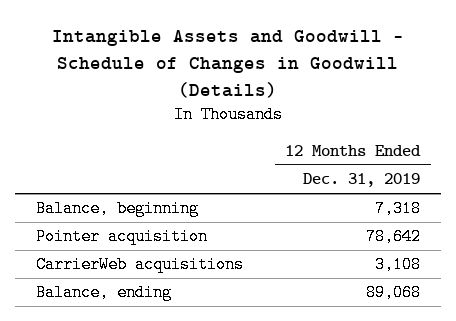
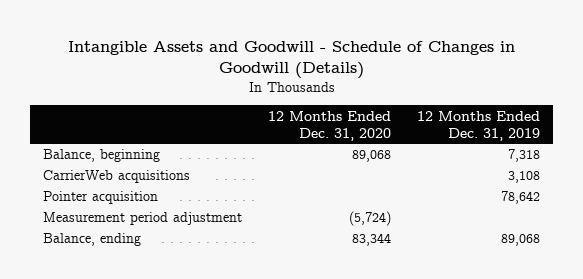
- | 12 Months Ended Dec. 31, 2019
+ | 12 Months Ended Dec. 31, 2020 | 12 Months Ended Dec. 31, 2019
moved down: Pointer acquisition | | 78,642
+ Measurement period adjustment | (5,724) |

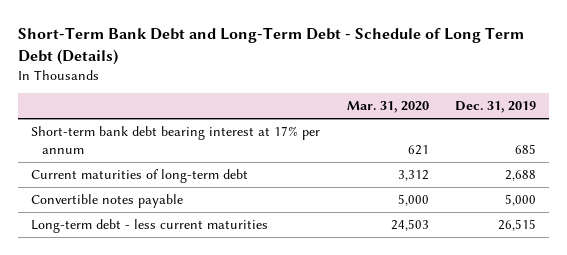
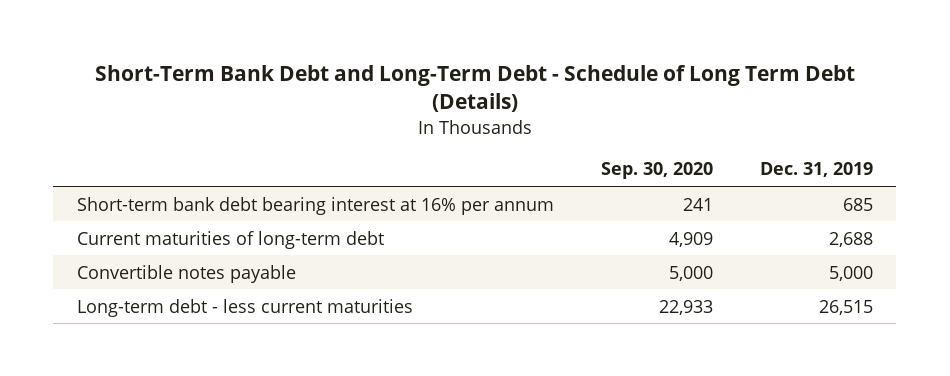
- | Mar. 31, 2020 | Dec. 31, 2019
+ | Sep. 30, 2020 | Dec. 31, 2019
- Short-term bank debt bearing interest at 17% per annum | 621 | 685
+ Short-term bank debt bearing interest at 16% per annum | 241 | 685

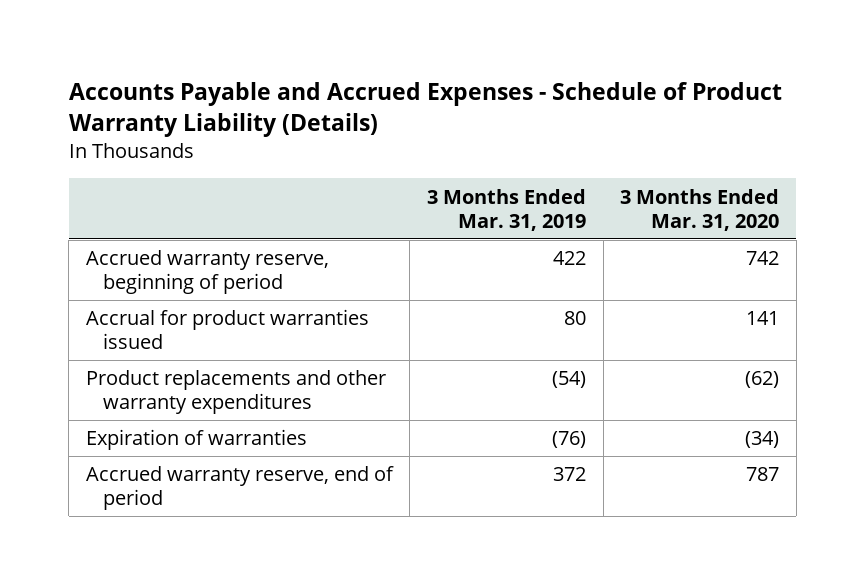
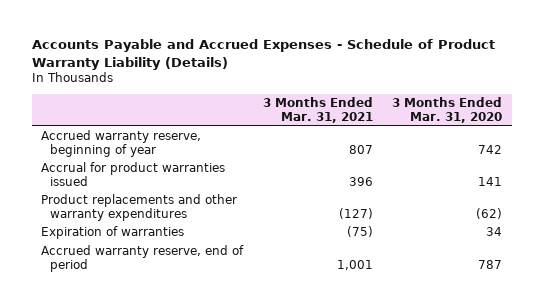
- | 3 Months Ended Mar. 31, 2019 | 3 Months Ended Mar. 31, 2020
+ | 3 Months Ended Mar. 31, 2021 | 3 Months Ended Mar. 31, 2020
- Accrued warranty reserve, beginning of period | 422 | 742
+ Accrued warranty reserve, beginning of year | 807 | 742
- Expiration of warranties | (76) | (34)
+ Expiration of warranties | (75) | 34

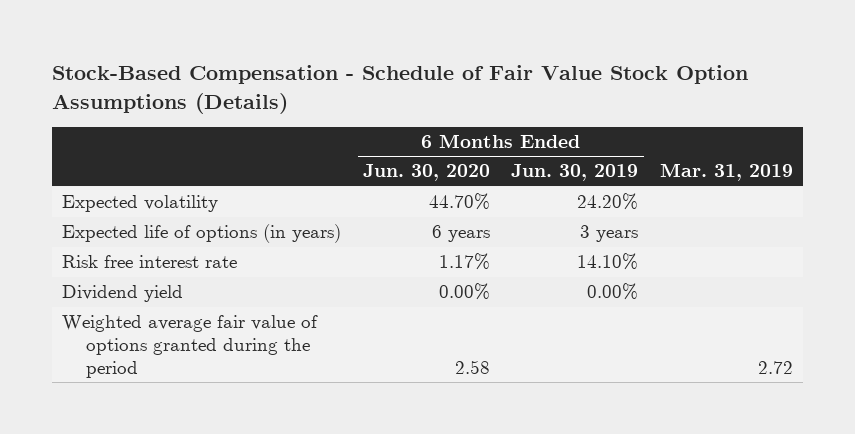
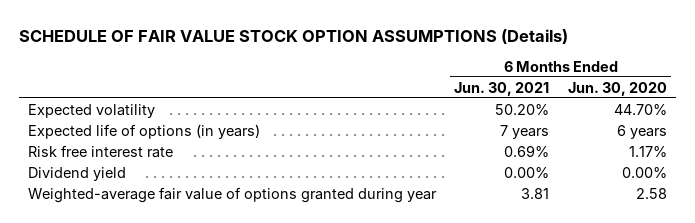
- Stock-Based Compensation - Schedule of Fair Value Stock Option Assumptions (Details)
+ SCHEDULE OF FAIR VALUE STOCK OPTION ASSUMPTIONS (Details)
- | 6 Months Ended Jun. 30, 2020 | 6 Months Ended Jun. 30, 2019 | Mar. 31, 2019
+ | 6 Months Ended Jun. 30, 2021 | 6 Months Ended Jun. 30, 2020
- Weighted average fair value of options granted during the period | 2.58 | | 2.72
+ Weighted-average fair value of options granted during year | 3.81 | 2.58

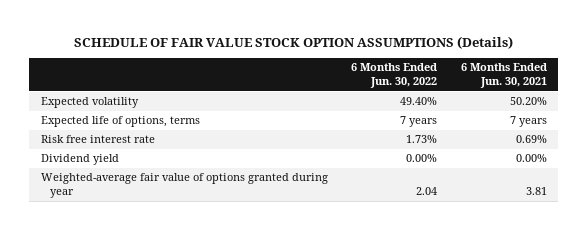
- | 6 Months Ended Jun. 30, 2021 | 6 Months Ended Jun. 30, 2020
+ | 6 Months Ended Jun. 30, 2022 | 6 Months Ended Jun. 30, 2021
- Expected life of options (in years) | 7 years | 6 years
+ Expected life of options, terms | 7 years | 7 years

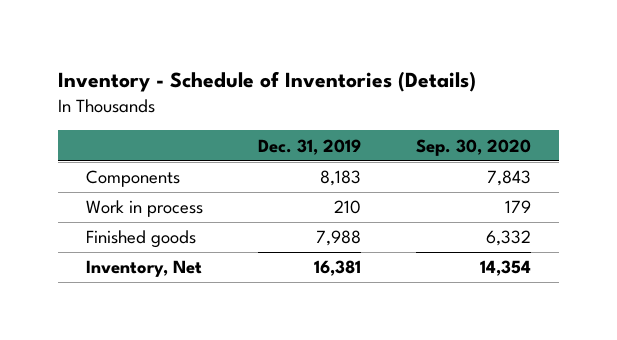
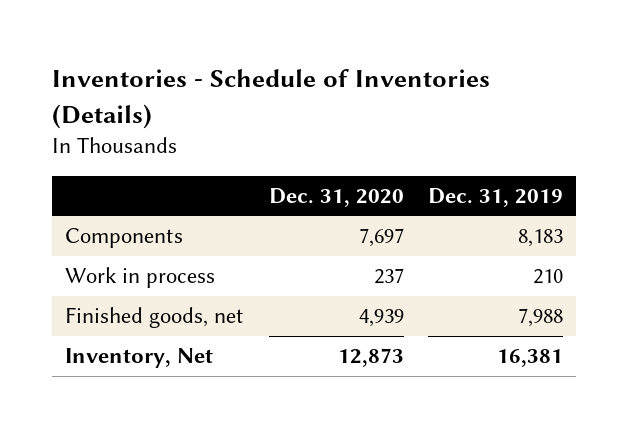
- Inventory - Schedule of Inventories (Details)
+ Inventories - Schedule of Inventories (Details)
- | Dec. 31, 2019 | Sep. 30, 2020
+ | Dec. 31, 2020 | Dec. 31, 2019
- Finished goods | 7,988 | 6,332
+ Finished goods, net | 4,939 | 7,988

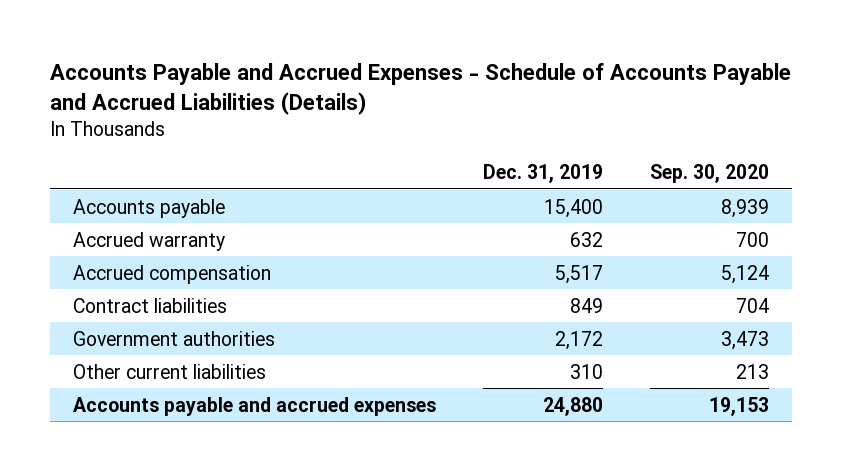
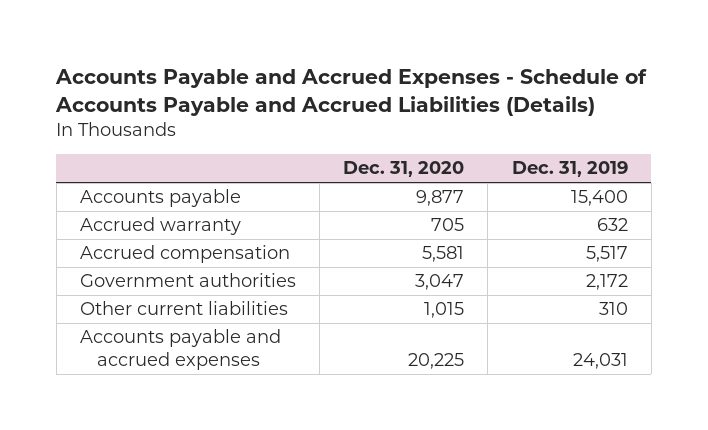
- | Dec. 31, 2019 | Sep. 30, 2020
+ | Dec. 31, 2020 | Dec. 31, 2019
- Contract liabilities | 849 | 704
- Accounts payable and accrued expenses | 24,880 | 19,153
+ Accounts payable and accrued expenses | 20,225 | 24,031

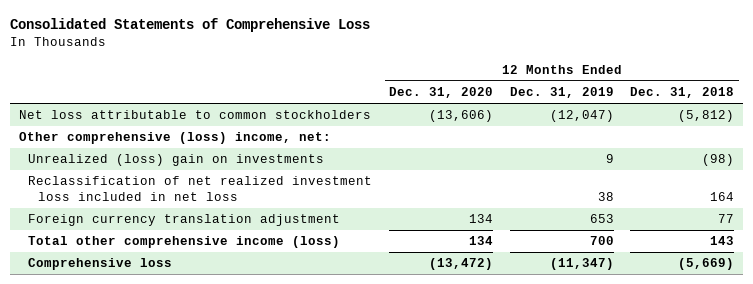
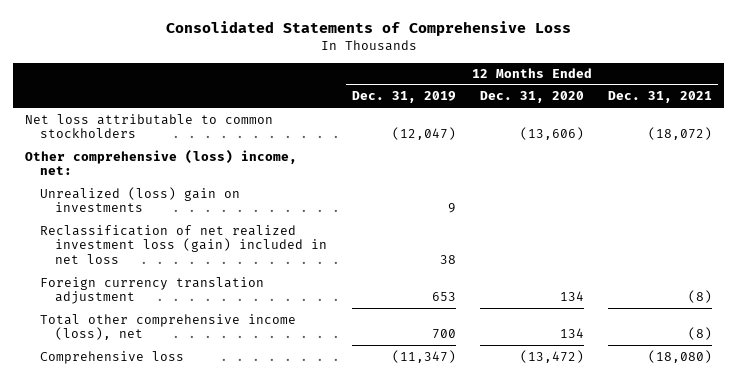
- | 12 Months Ended Dec. 31, 2020 | 12 Months Ended Dec. 31, 2019 | 12 Months Ended Dec. 31, 2018
+ | 12 Months Ended Dec. 31, 2019 | 12 Months Ended Dec. 31, 2020 | 12 Months Ended Dec. 31, 2021
- Reclassification of net realized investment loss included in net loss | | 38 | 164
+ Reclassification of net realized investment loss (gain) included in net loss | 38 | |
- Total other comprehensive income (loss) | 134 | 700 | 143
+ Total other comprehensive income (loss), net | 700 | 134 | (8)

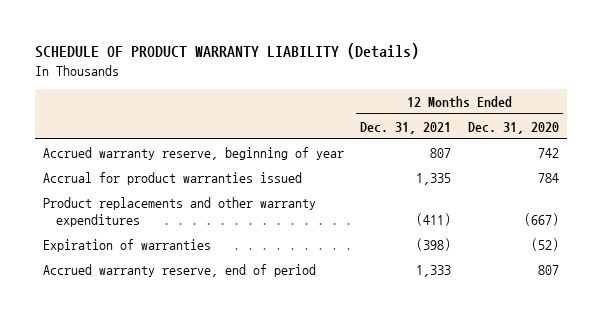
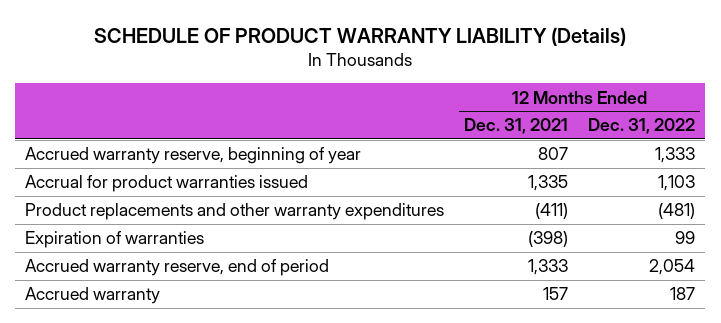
- | 12 Months Ended Dec. 31, 2021 | 12 Months Ended Dec. 31, 2020
+ | 12 Months Ended Dec. 31, 2021 | 12 Months Ended Dec. 31, 2022
+ Accrued warranty | 157 | 187

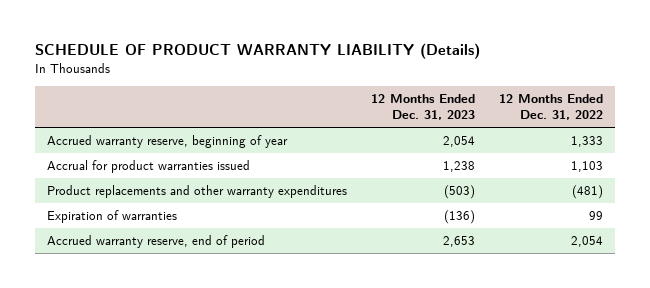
- | 12 Months Ended Dec. 31, 2021 | 12 Months Ended Dec. 31, 2022
+ | 12 Months Ended Dec. 31, 2023 | 12 Months Ended Dec. 31, 2022
- Accrued warranty | 157 | 187

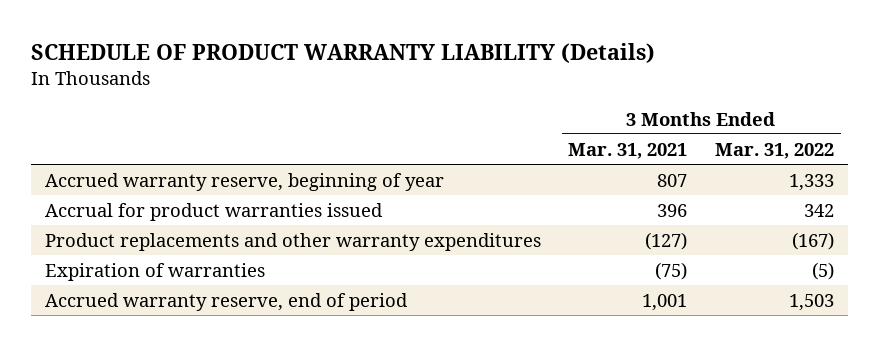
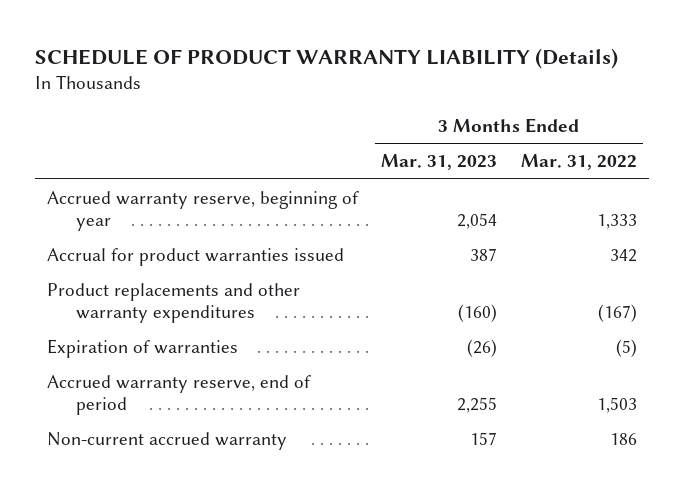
- | 3 Months Ended Mar. 31, 2021 | 3 Months Ended Mar. 31, 2022
+ | 3 Months Ended Mar. 31, 2023 | 3 Months Ended Mar. 31, 2022
+ Non-current accrued warranty | 157 | 186

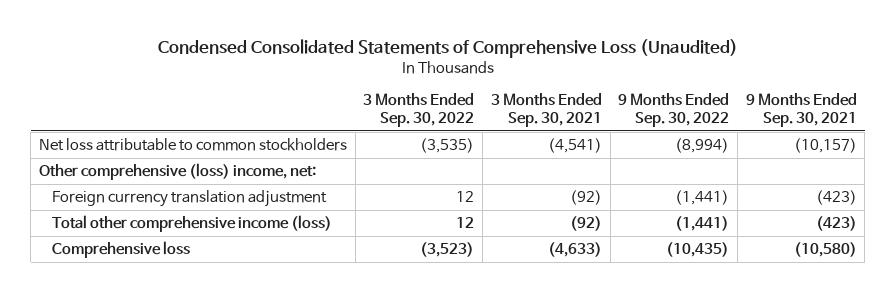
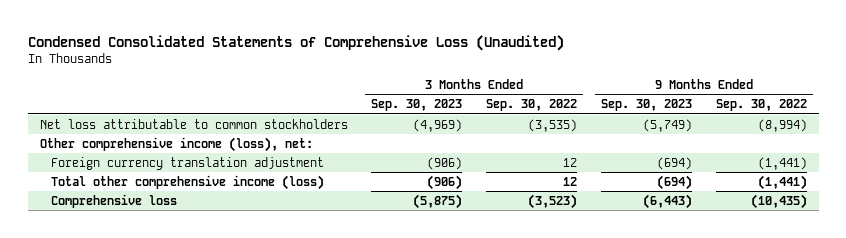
- | 3 Months Ended Sep. 30, 2022 | 3 Months Ended Sep. 30, 2021 | 9 Months Ended Sep. 30, 2022 | 9 Months Ended Sep. 30, 2021
+ | 3 Months Ended Sep. 30, 2023 | 3 Months Ended Sep. 30, 2022 | 9 Months Ended Sep. 30, 2023 | 9 Months Ended Sep. 30, 2022
- Other comprehensive (loss) income, net:
+ Other comprehensive income (loss), net:

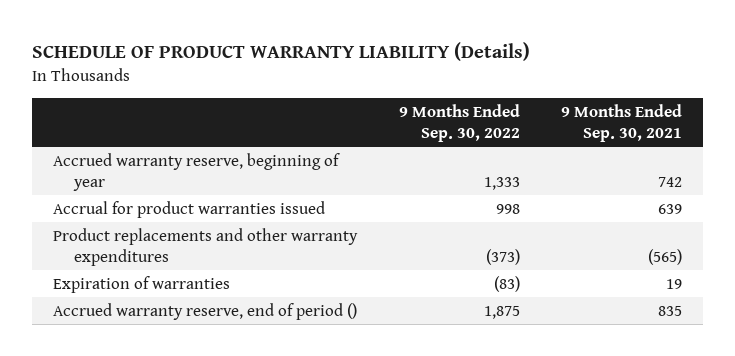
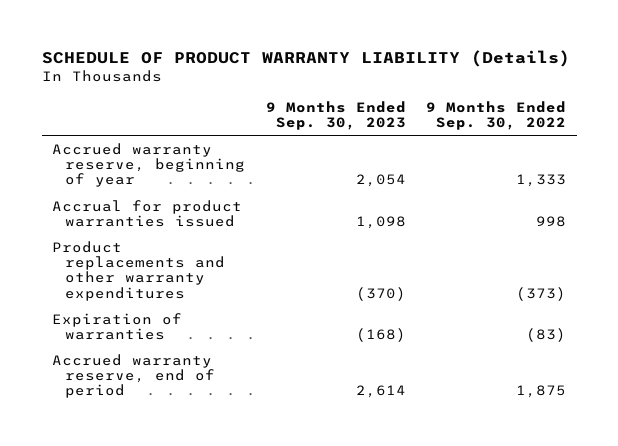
- | 9 Months Ended Sep. 30, 2022 | 9 Months Ended Sep. 30, 2021
+ | 9 Months Ended Sep. 30, 2023 | 9 Months Ended Sep. 30, 2022
- Accrued warranty reserve, end of period () | 1,875 | 835
+ Accrued warranty reserve, end of period | 2,614 | 1,875

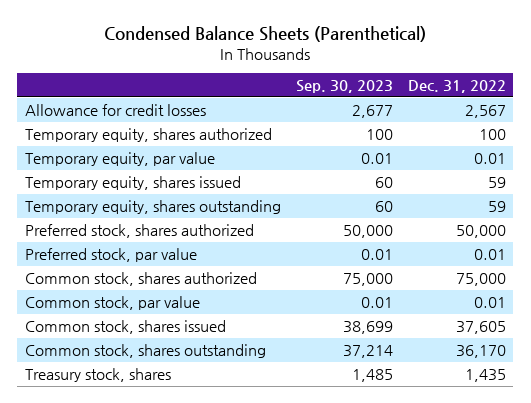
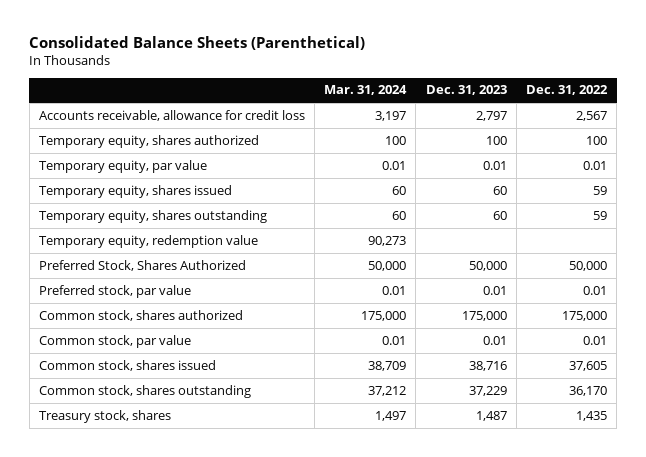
- Condensed Balance Sheets (Parenthetical)
+ Consolidated Balance Sheets (Parenthetical)
- | Sep. 30, 2023 | Dec. 31, 2022
+ | Mar. 31, 2024 | Dec. 31, 2023 | Dec. 31, 2022
- Allowance for credit losses | 2,677 | 2,567
+ Accounts receivable, allowance for credit loss | 3,197 | 2,797 | 2,567
- Preferred stock, shares authorized | 50,000 | 50,000
+ Temporary equity, redemption value | 90,273 | |
+ Preferred Stock, Shares Authorized | 50,000 | 50,000 | 50,000
- Common stock, shares authorized | 75,000 | 75,000
+ Common stock, shares authorized | 175,000 | 175,000 | 175,000

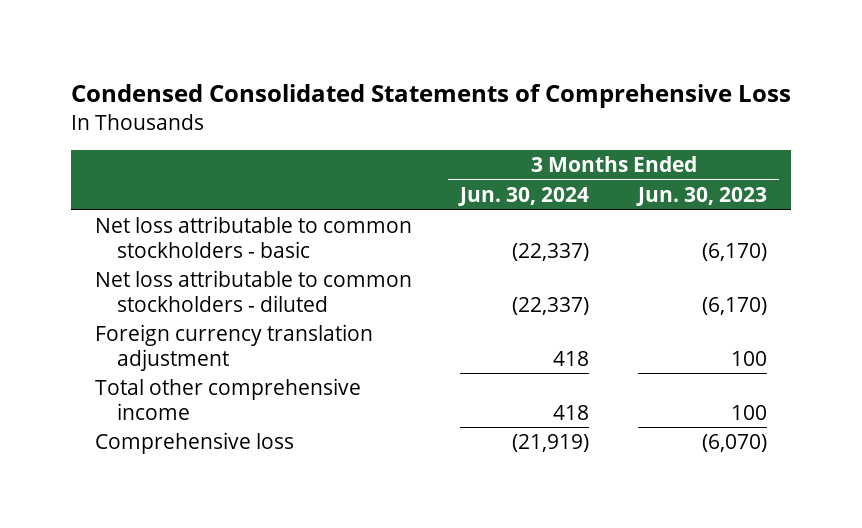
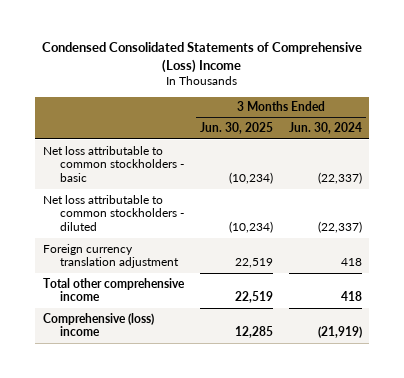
- Condensed Consolidated Statements of Comprehensive Loss
+ Condensed Consolidated Statements of Comprehensive (Loss) Income
- | 3 Months Ended Jun. 30, 2024 | 3 Months Ended Jun. 30, 2023
+ | 3 Months Ended Jun. 30, 2025 | 3 Months Ended Jun. 30, 2024
- Comprehensive loss | (21,919) | (6,070)
+ Comprehensive (loss) income | 12,285 | (21,919)

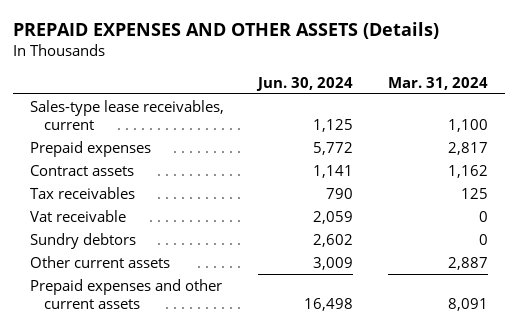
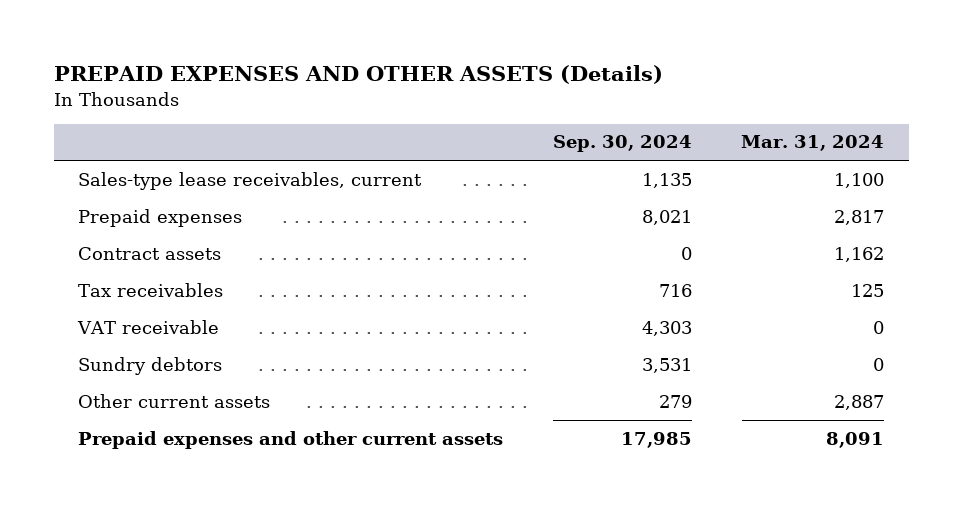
- | Jun. 30, 2024 | Mar. 31, 2024
+ | Sep. 30, 2024 | Mar. 31, 2024
- Vat receivable | 2,059 | 0
+ VAT receivable | 4,303 | 0

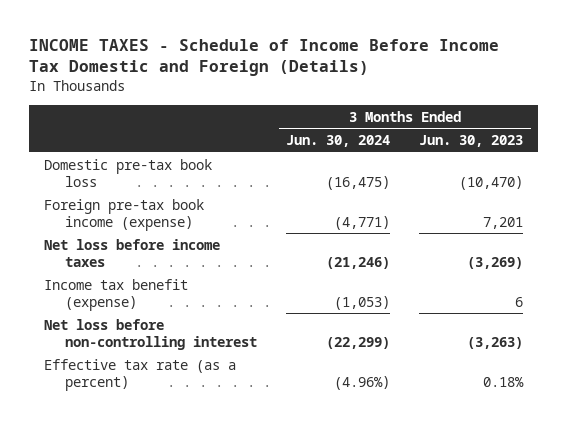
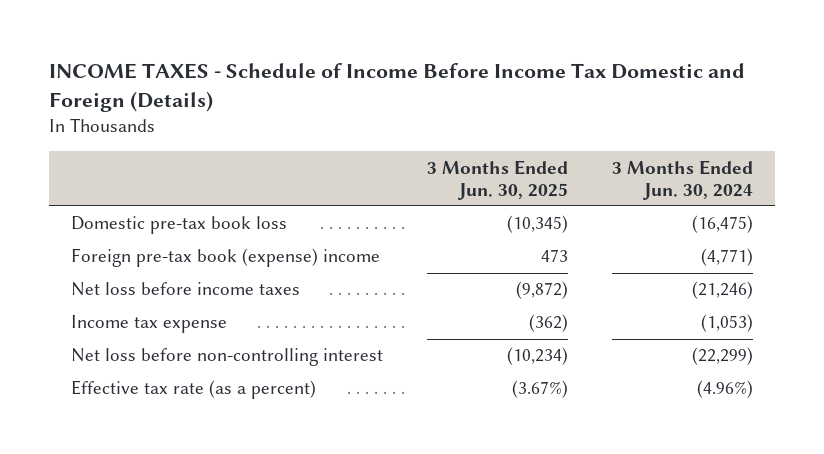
- | 3 Months Ended Jun. 30, 2024 | 3 Months Ended Jun. 30, 2023
+ | 3 Months Ended Jun. 30, 2025 | 3 Months Ended Jun. 30, 2024
- Foreign pre-tax book income (expense) | (4,771) | 7,201
+ Foreign pre-tax book (expense) income | 473 | (4,771)
- Income tax benefit (expense) | (1,053) | 6
+ Income tax expense | (362) | (1,053)

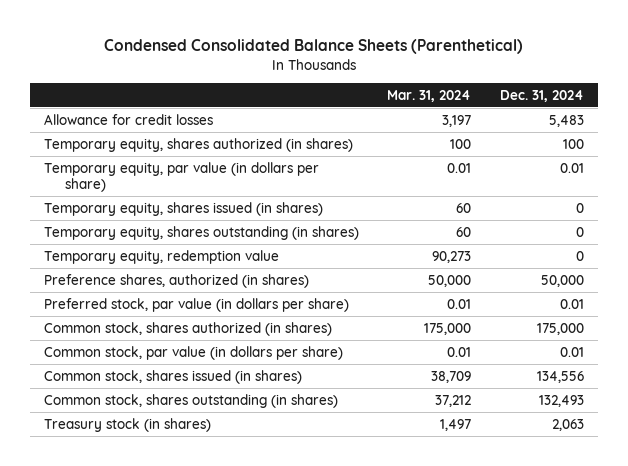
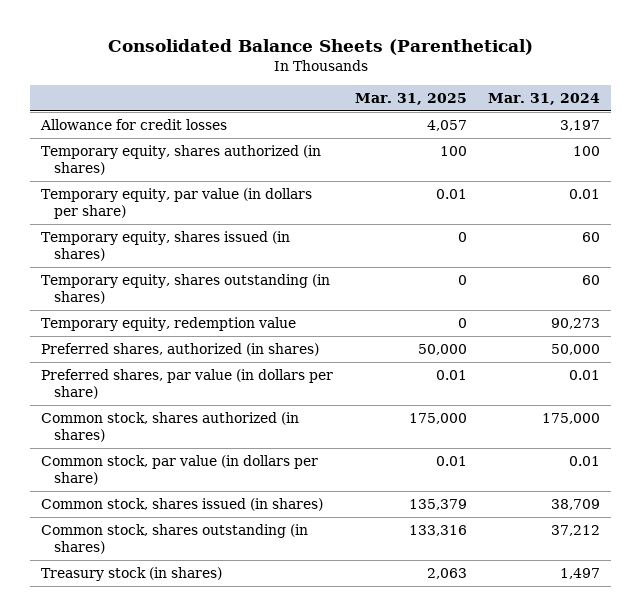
- Condensed Consolidated Balance Sheets (Parenthetical)
+ Consolidated Balance Sheets (Parenthetical)
- | Mar. 31, 2024 | Dec. 31, 2024
+ | Mar. 31, 2025 | Mar. 31, 2024
- Preference shares, authorized (in shares) | 50,000 | 50,000
- Preferred stock, par value (in dollars per share) | 0.01 | 0.01
+ Preferred shares, authorized (in shares) | 50,000 | 50,000
+ Preferred shares, par value (in dollars per share) | 0.01 | 0.01

